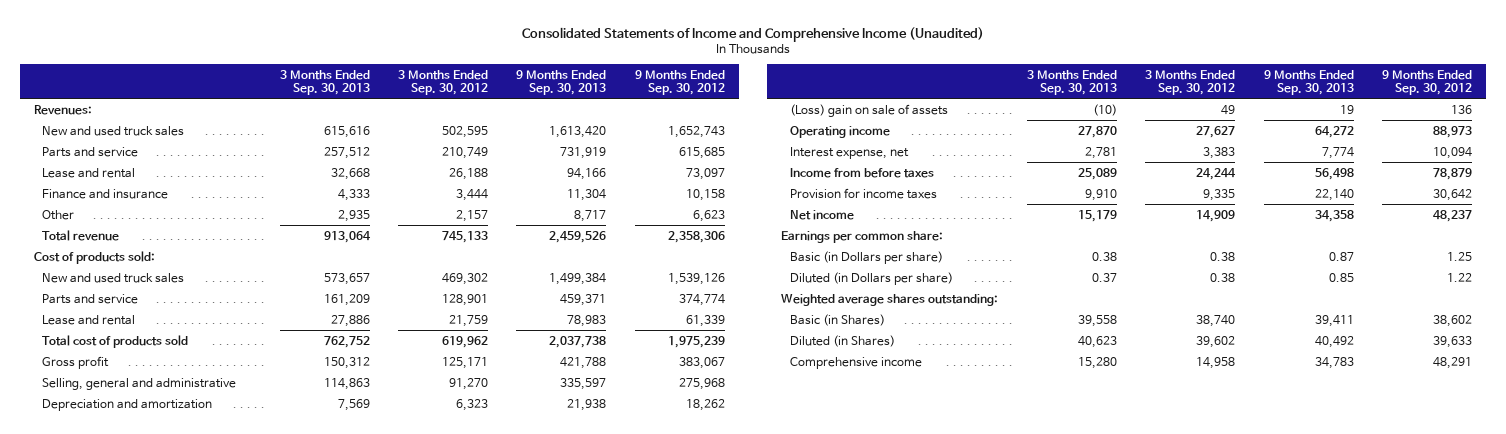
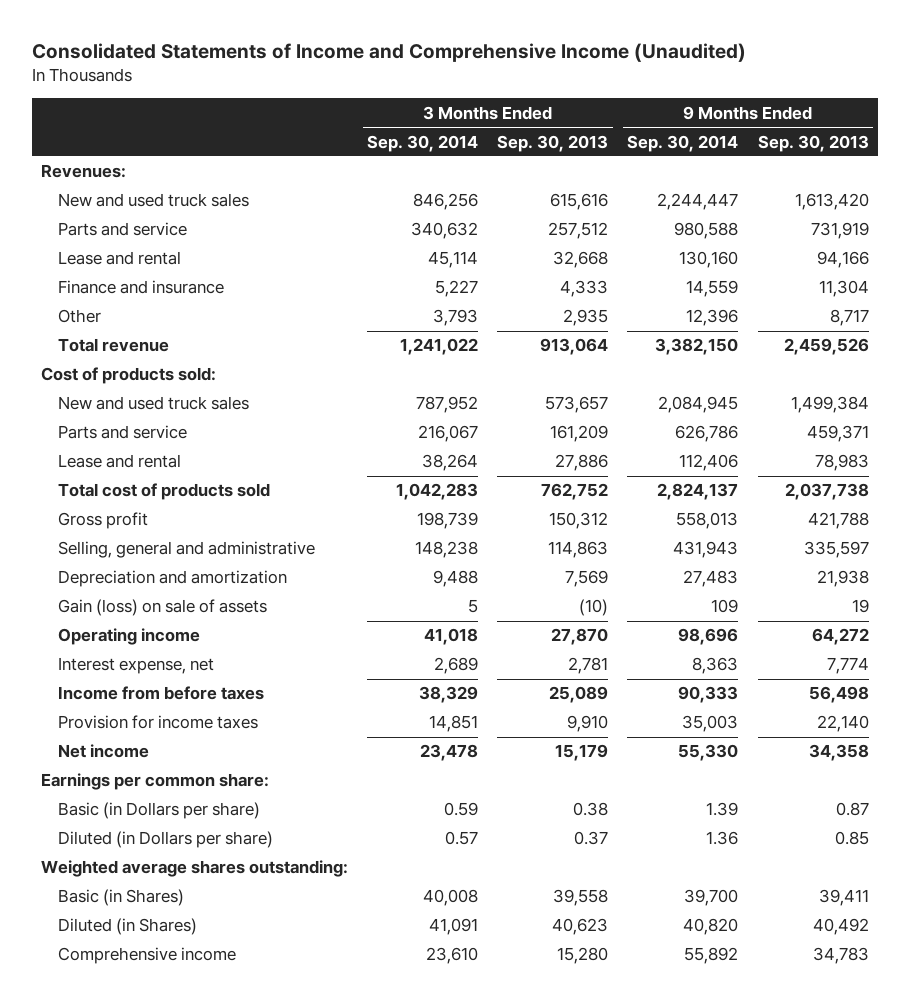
- | 3 Months Ended Sep. 30, 2013 | 3 Months Ended Sep. 30, 2012 | 9 Months Ended Sep. 30, 2013 | 9 Months Ended Sep. 30, 2012
+ | 3 Months Ended Sep. 30, 2014 | 3 Months Ended Sep. 30, 2013 | 9 Months Ended Sep. 30, 2014 | 9 Months Ended Sep. 30, 2013
- (Loss) gain on sale of assets | (10) | 49 | 19 | 136
+ Gain (loss) on sale of assets | 5 | (10) | 109 | 19

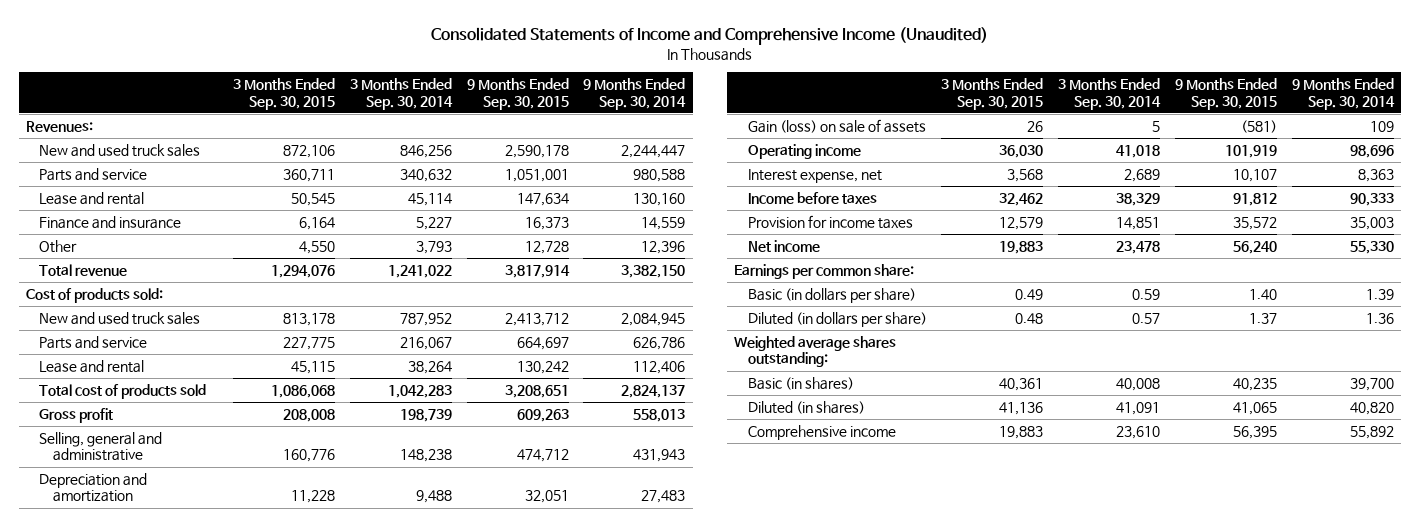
- | 3 Months Ended Sep. 30, 2014 | 3 Months Ended Sep. 30, 2013 | 9 Months Ended Sep. 30, 2014 | 9 Months Ended Sep. 30, 2013
+ | 3 Months Ended Sep. 30, 2015 | 3 Months Ended Sep. 30, 2014 | 9 Months Ended Sep. 30, 2015 | 9 Months Ended Sep. 30, 2014
- Income from before taxes | 38,329 | 25,089 | 90,333 | 56,498
+ Income before taxes | 32,462 | 38,329 | 91,812 | 90,333
- Basic (in Dollars per share) | 0.59 | 0.38 | 1.39 | 0.87
- Diluted (in Dollars per share) | 0.57 | 0.37 | 1.36 | 0.85
+ Basic (in dollars per share) | 0.49 | 0.59 | 1.40 | 1.39
+ Diluted (in dollars per share) | 0.48 | 0.57 | 1.37 | 1.36
- Basic (in Shares) | 40,008 | 39,558 | 39,700 | 39,411
- Diluted (in Shares) | 41,091 | 40,623 | 40,820 | 40,492
+ Basic (in shares) | 40,361 | 40,008 | 40,235 | 39,700
+ Diluted (in shares) | 41,136 | 41,091 | 41,065 | 40,820

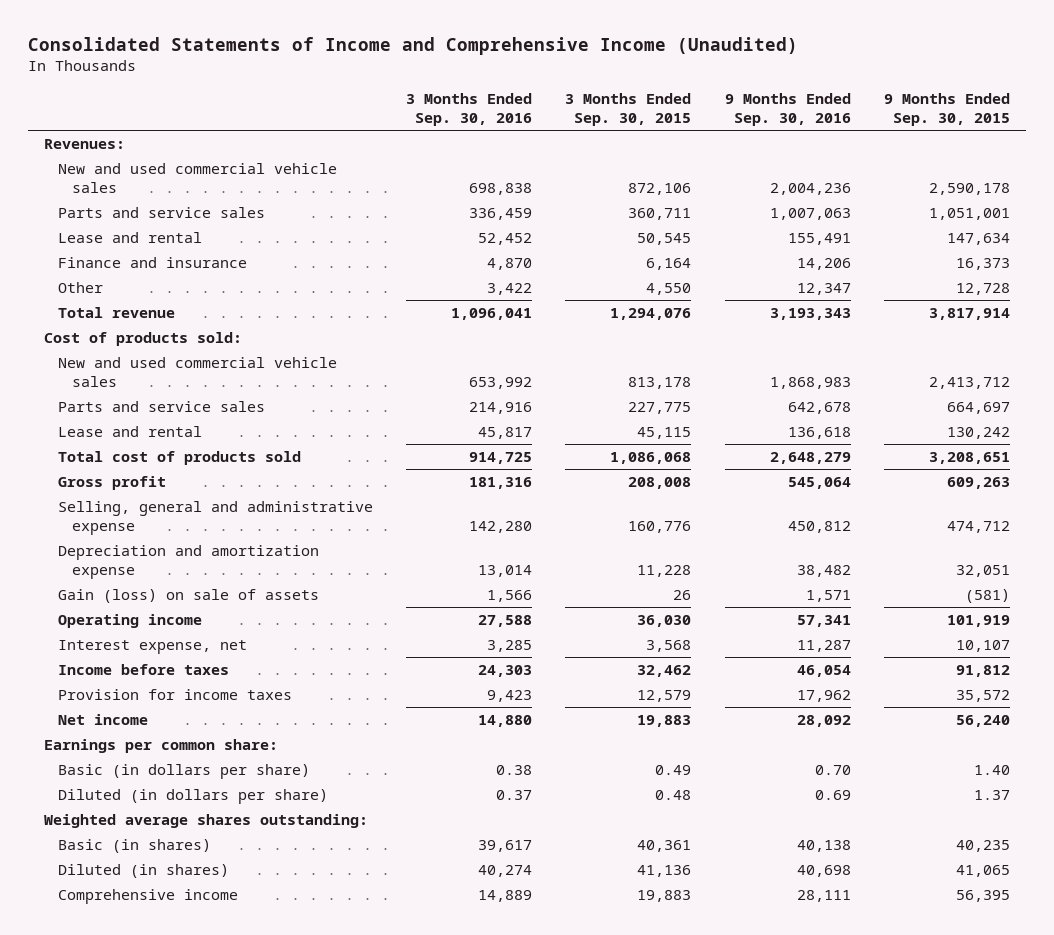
- | 3 Months Ended Sep. 30, 2015 | 3 Months Ended Sep. 30, 2014 | 9 Months Ended Sep. 30, 2015 | 9 Months Ended Sep. 30, 2014
+ | 3 Months Ended Sep. 30, 2016 | 3 Months Ended Sep. 30, 2015 | 9 Months Ended Sep. 30, 2016 | 9 Months Ended Sep. 30, 2015
- New and used truck sales | 872,106 | 846,256 | 2,590,178 | 2,244,447
- Parts and service | 360,711 | 340,632 | 1,051,001 | 980,588
+ New and used commercial vehicle sales | 698,838 | 872,106 | 2,004,236 | 2,590,178
+ Parts and service sales | 336,459 | 360,711 | 1,007,063 | 1,051,001
- New and used truck sales | 813,178 | 787,952 | 2,413,712 | 2,084,945
- Parts and service | 227,775 | 216,067 | 664,697 | 626,786
+ New and used commercial vehicle sales | 653,992 | 813,178 | 1,868,983 | 2,413,712
+ Parts and service sales | 214,916 | 227,775 | 642,678 | 664,697
- Selling, general and administrative | 160,776 | 148,238 | 474,712 | 431,943
- Depreciation and amortization | 11,228 | 9,488 | 32,051 | 27,483
+ Selling, general and administrative expense | 142,280 | 160,776 | 450,812 | 474,712
+ Depreciation and amortization expense | 13,014 | 11,228 | 38,482 | 32,051

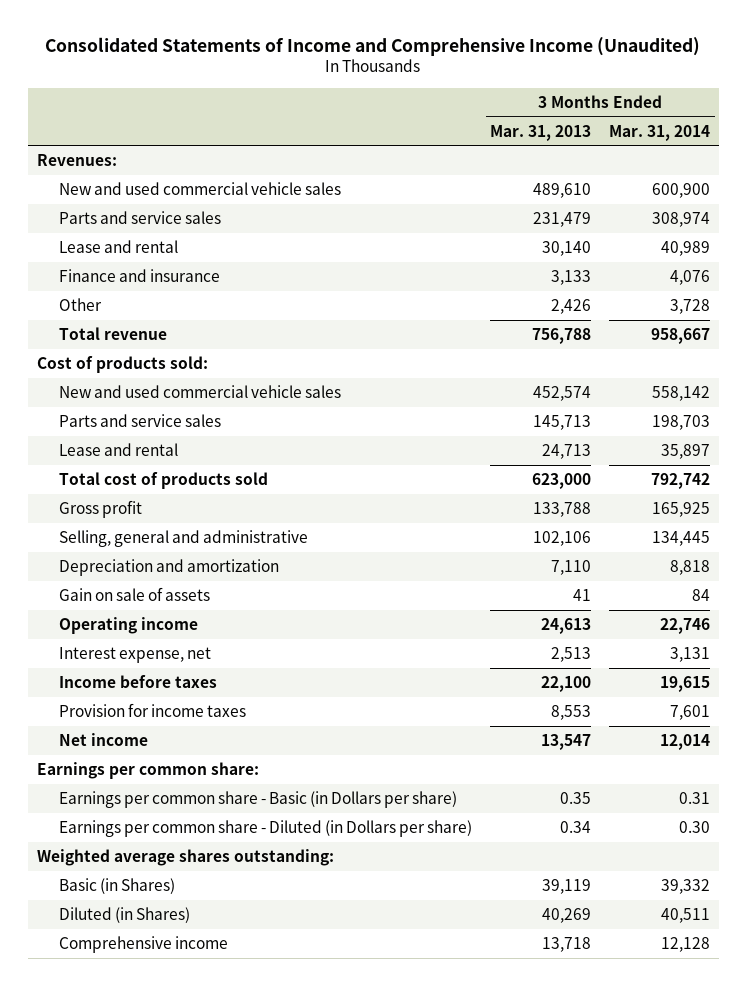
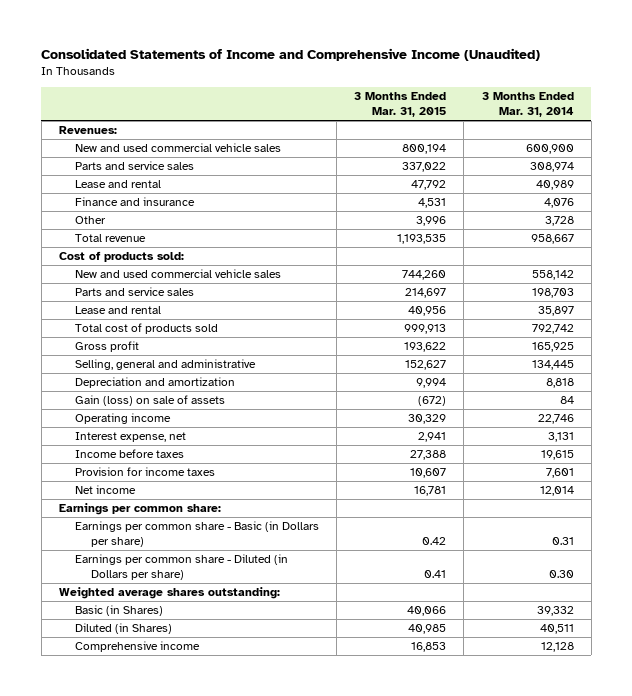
- | 3 Months Ended Mar. 31, 2013 | 3 Months Ended Mar. 31, 2014
+ | 3 Months Ended Mar. 31, 2015 | 3 Months Ended Mar. 31, 2014
- Gain on sale of assets | 41 | 84
+ Gain (loss) on sale of assets | (672) | 84

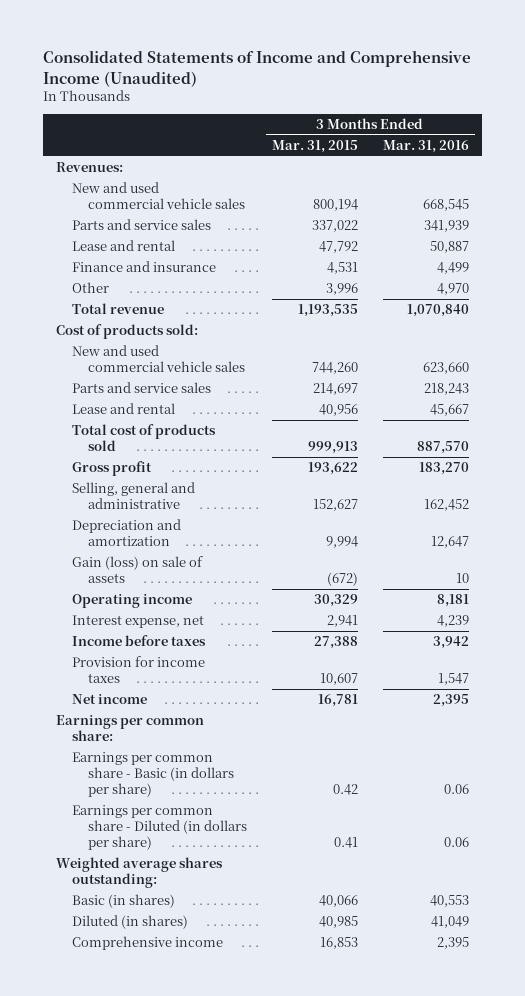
- | 3 Months Ended Mar. 31, 2015 | 3 Months Ended Mar. 31, 2014
+ | 3 Months Ended Mar. 31, 2015 | 3 Months Ended Mar. 31, 2016
- Earnings per common share - Basic (in Dollars per share) | 0.42 | 0.31
- Earnings per common share - Diluted (in Dollars per share) | 0.41 | 0.30
+ Earnings per common share - Basic (in dollars per share) | 0.42 | 0.06
+ Earnings per common share - Diluted (in dollars per share) | 0.41 | 0.06
- Basic (in Shares) | 40,066 | 39,332
- Diluted (in Shares) | 40,985 | 40,511
+ Basic (in shares) | 40,066 | 40,553
+ Diluted (in shares) | 40,985 | 41,049

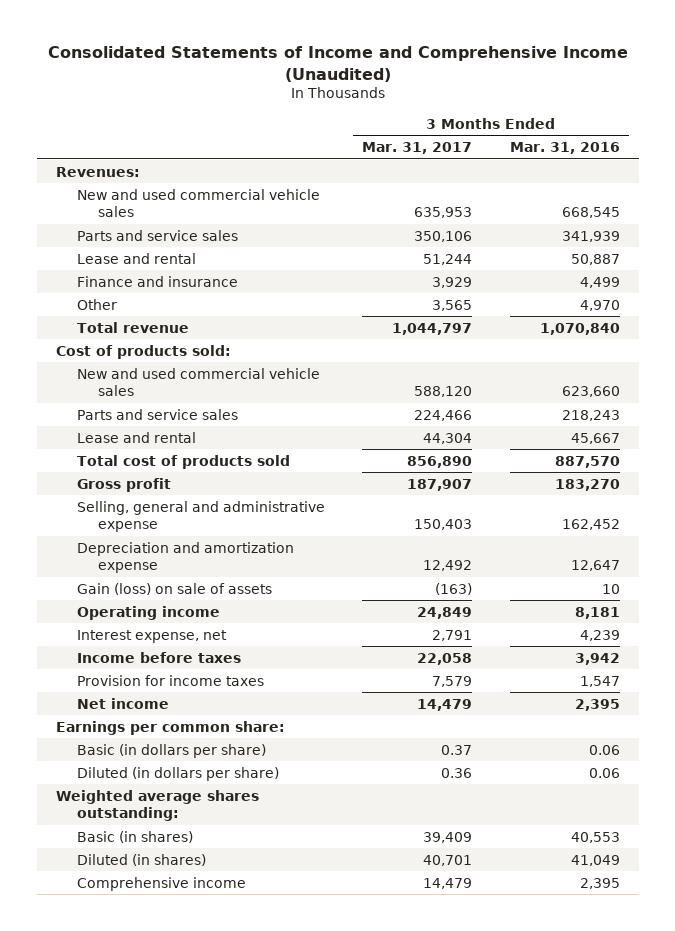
- | 3 Months Ended Mar. 31, 2015 | 3 Months Ended Mar. 31, 2016
+ | 3 Months Ended Mar. 31, 2017 | 3 Months Ended Mar. 31, 2016
- Selling, general and administrative | 152,627 | 162,452
- Depreciation and amortization | 9,994 | 12,647
+ Selling, general and administrative expense | 150,403 | 162,452
+ Depreciation and amortization expense | 12,492 | 12,647
- Earnings per common share - Basic (in dollars per share) | 0.42 | 0.06
- Earnings per common share - Diluted (in dollars per share) | 0.41 | 0.06
+ Basic (in dollars per share) | 0.37 | 0.06
+ Diluted (in dollars per share) | 0.36 | 0.06

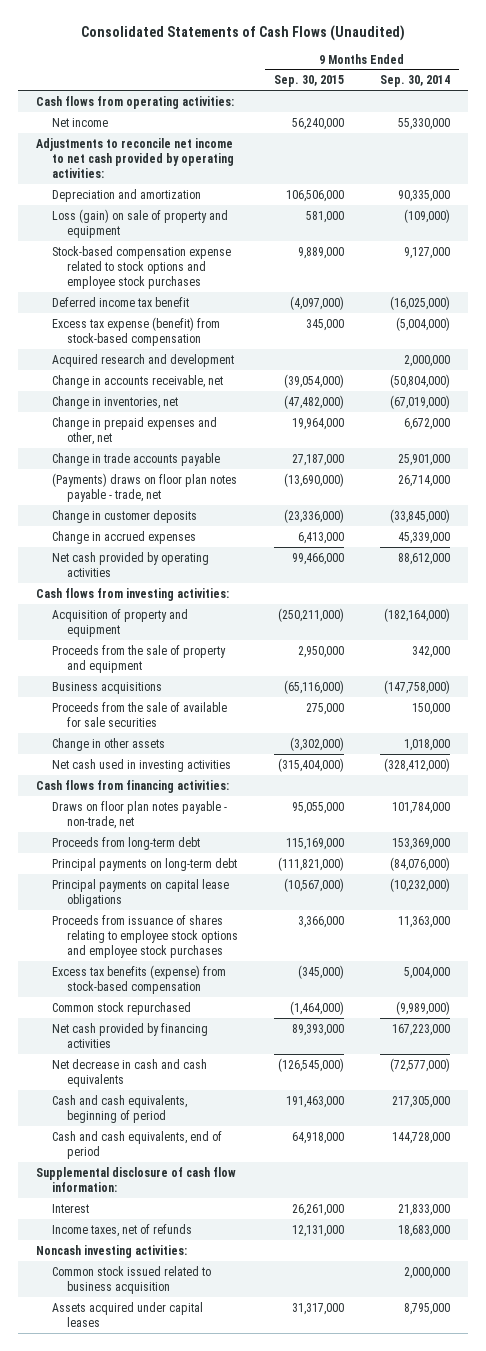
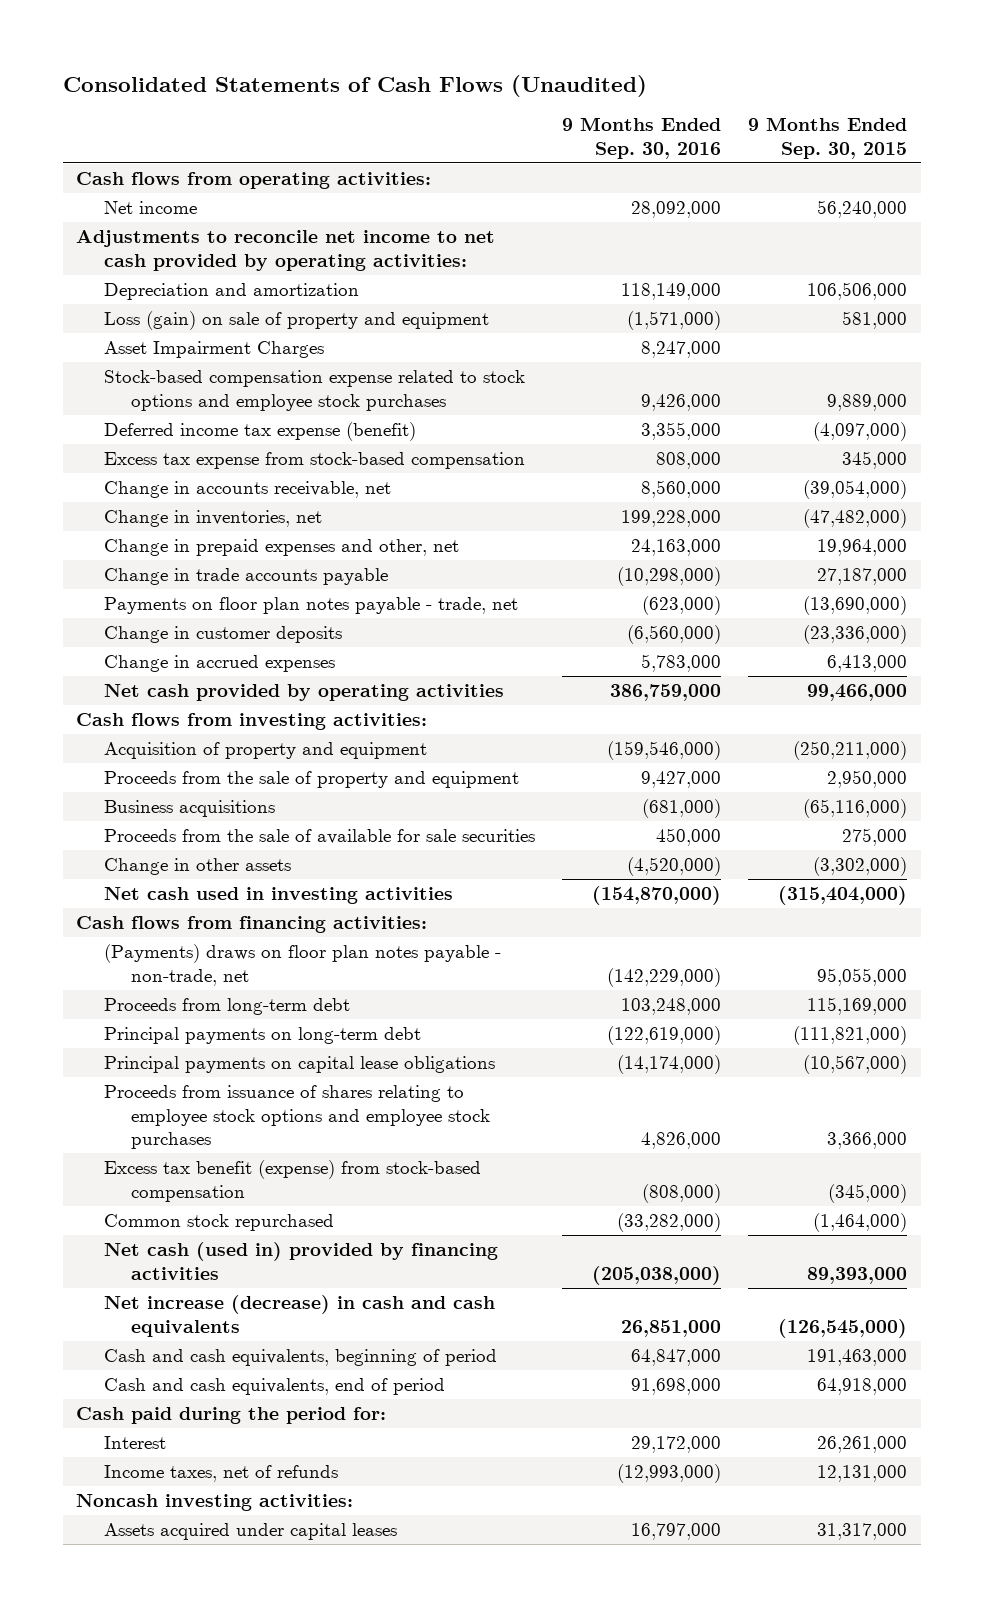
- | 9 Months Ended Sep. 30, 2015 | 9 Months Ended Sep. 30, 2014
+ | 9 Months Ended Sep. 30, 2016 | 9 Months Ended Sep. 30, 2015
+ Asset Impairment Charges | 8,247,000 |
- Deferred income tax benefit | (4,097,000) | (16,025,000)
- Excess tax expense (benefit) from stock-based compensation | 345,000 | (5,004,000)
- Acquired research and development | | 2,000,000
+ Deferred income tax expense (benefit) | 3,355,000 | (4,097,000)
+ Excess tax expense from stock-based compensation | 808,000 | 345,000
- (Payments) draws on floor plan notes payable - trade, net | (13,690,000) | 26,714,000
+ Payments on floor plan notes payable - trade, net | (623,000) | (13,690,000)
- Draws on floor plan notes payable - non-trade, net | 95,055,000 | 101,784,000
+ (Payments) draws on floor plan notes payable - non-trade, net | (142,229,000) | 95,055,000
- Excess tax benefits (expense) from stock-based compensation | (345,000) | 5,004,000
+ Excess tax benefit (expense) from stock-based compensation | (808,000) | (345,000)
- Net cash provided by financing activities | 89,393,000 | 167,223,000
- Net decrease in cash and cash equivalents | (126,545,000) | (72,577,000)
+ Net cash (used in) provided by financing activities | (205,038,000) | 89,393,000
+ Net increase (decrease) in cash and cash equivalents | 26,851,000 | (126,545,000)
- Supplemental disclosure of cash flow information:
+ Cash paid during the period for:
- Common stock issued related to business acquisition | | 2,000,000

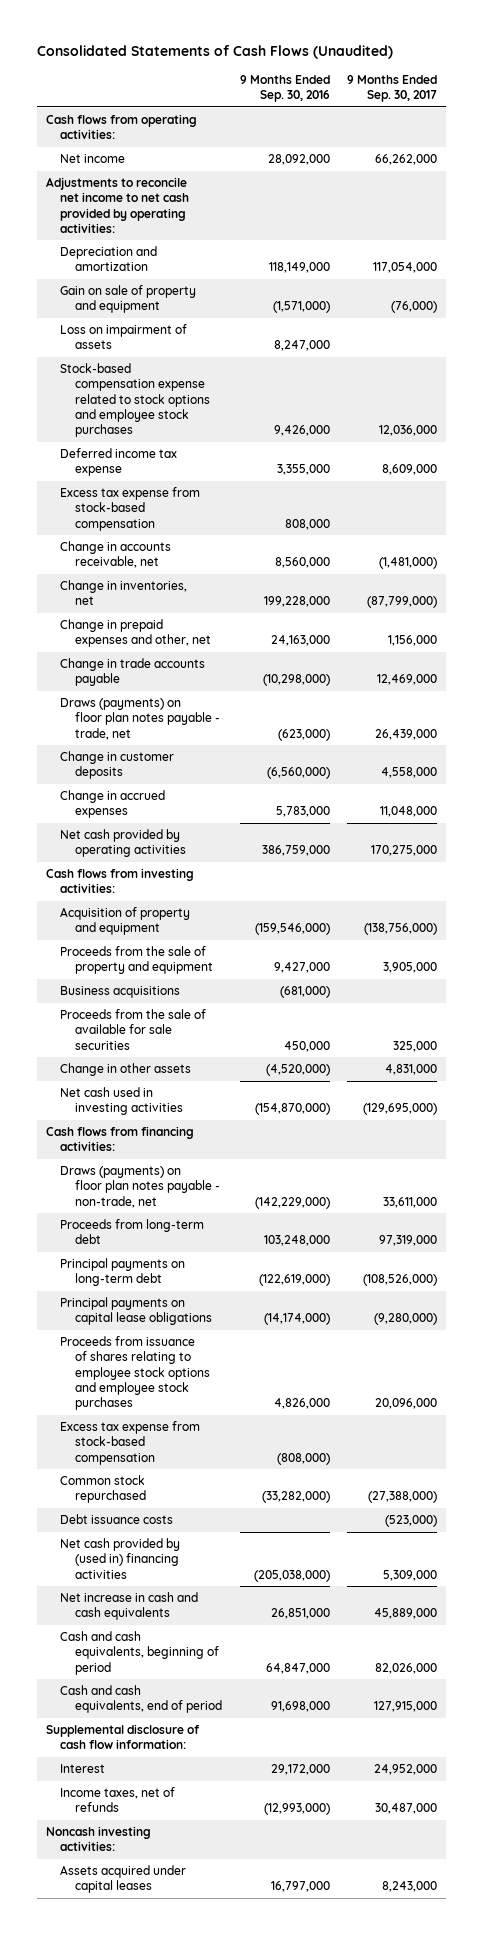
- | 9 Months Ended Sep. 30, 2016 | 9 Months Ended Sep. 30, 2015
+ | 9 Months Ended Sep. 30, 2016 | 9 Months Ended Sep. 30, 2017
- Loss (gain) on sale of property and equipment | (1,571,000) | 581,000
- Asset Impairment Charges | 8,247,000 |
+ Gain on sale of property and equipment | (1,571,000) | (76,000)
+ Loss on impairment of assets | 8,247,000 |
- Deferred income tax expense (benefit) | 3,355,000 | (4,097,000)
+ Deferred income tax expense | 3,355,000 | 8,609,000
- Payments on floor plan notes payable - trade, net | (623,000) | (13,690,000)
+ Draws (payments) on floor plan notes payable - trade, net | (623,000) | 26,439,000
- (Payments) draws on floor plan notes payable - non-trade, net | (142,229,000) | 95,055,000
+ Draws (payments) on floor plan notes payable - non-trade, net | (142,229,000) | 33,611,000
- Excess tax benefit (expense) from stock-based compensation | (808,000) | (345,000)
+ Excess tax expense from stock-based compensation | (808,000) |
- Net cash (used in) provided by financing activities | (205,038,000) | 89,393,000
- Net increase (decrease) in cash and cash equivalents | 26,851,000 | (126,545,000)
+ Debt issuance costs | | (523,000)
+ Net cash provided by (used in) financing activities | (205,038,000) | 5,309,000
+ Net increase in cash and cash equivalents | 26,851,000 | 45,889,000
- Cash paid during the period for:
+ Supplemental disclosure of cash flow information:

